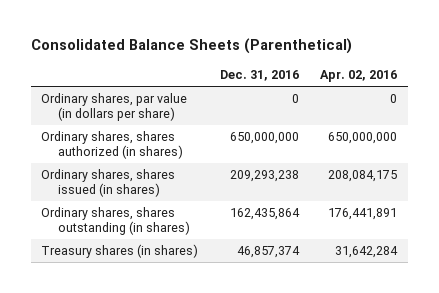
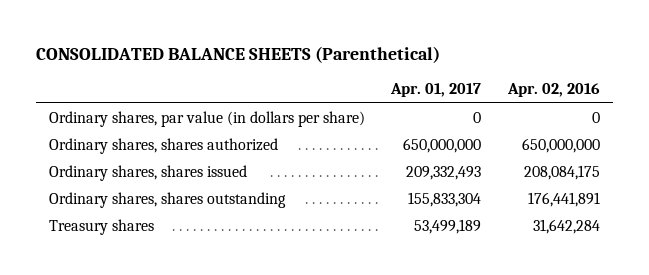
- Consolidated Balance Sheets (Parenthetical)
+ CONSOLIDATED BALANCE SHEETS (Parenthetical)
- | Dec. 31, 2016 | Apr. 02, 2016
+ | Apr. 01, 2017 | Apr. 02, 2016
- Ordinary shares, shares authorized (in shares) | 650,000,000 | 650,000,000
- Ordinary shares, shares issued (in shares) | 209,293,238 | 208,084,175
- Ordinary shares, shares outstanding (in shares) | 162,435,864 | 176,441,891
- Treasury shares (in shares) | 46,857,374 | 31,642,284
+ Ordinary shares, shares authorized | 650,000,000 | 650,000,000
+ Ordinary shares, shares issued | 209,332,493 | 208,084,175
+ Ordinary shares, shares outstanding | 155,833,304 | 176,441,891
+ Treasury shares | 53,499,189 | 31,642,284

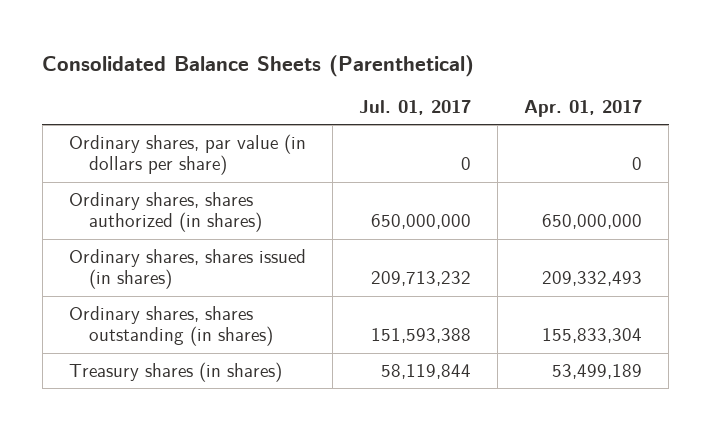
- CONSOLIDATED BALANCE SHEETS (Parenthetical)
+ Consolidated Balance Sheets (Parenthetical)
- | Apr. 01, 2017 | Apr. 02, 2016
+ | Jul. 01, 2017 | Apr. 01, 2017
- Ordinary shares, shares authorized | 650,000,000 | 650,000,000
- Ordinary shares, shares issued | 209,332,493 | 208,084,175
- Ordinary shares, shares outstanding | 155,833,304 | 176,441,891
- Treasury shares | 53,499,189 | 31,642,284
+ Ordinary shares, shares authorized (in shares) | 650,000,000 | 650,000,000
+ Ordinary shares, shares issued (in shares) | 209,713,232 | 209,332,493
+ Ordinary shares, shares outstanding (in shares) | 151,593,388 | 155,833,304
+ Treasury shares (in shares) | 58,119,844 | 53,499,189

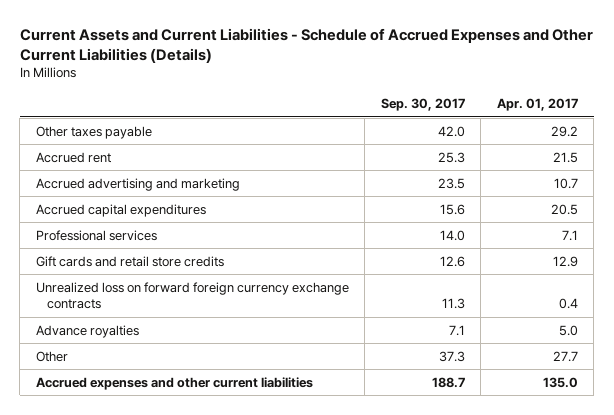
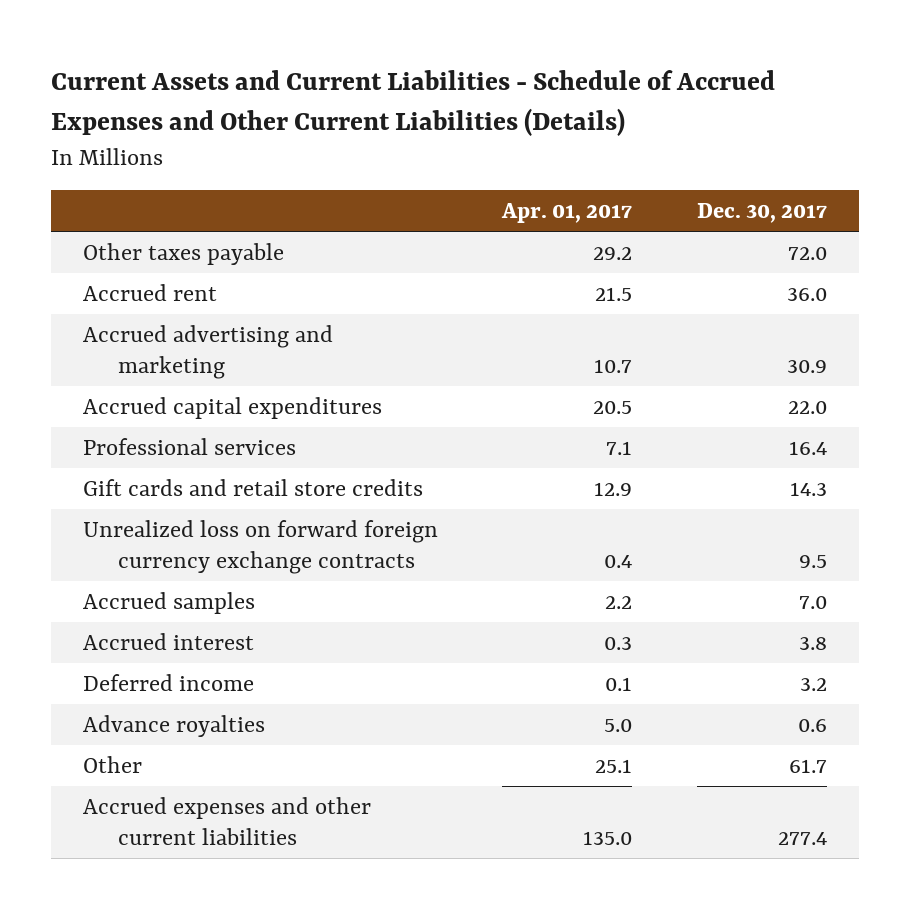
- | Sep. 30, 2017 | Apr. 01, 2017
+ | Apr. 01, 2017 | Dec. 30, 2017
+ Accrued samples | 2.2 | 7.0
+ Accrued interest | 0.3 | 3.8
+ Deferred income | 0.1 | 3.2
- Other | 37.3 | 27.7
+ Other | 25.1 | 61.7

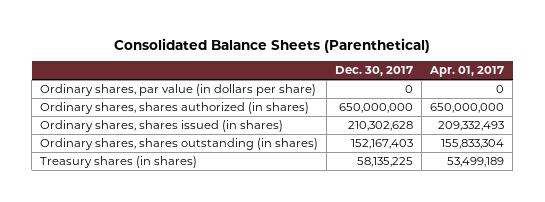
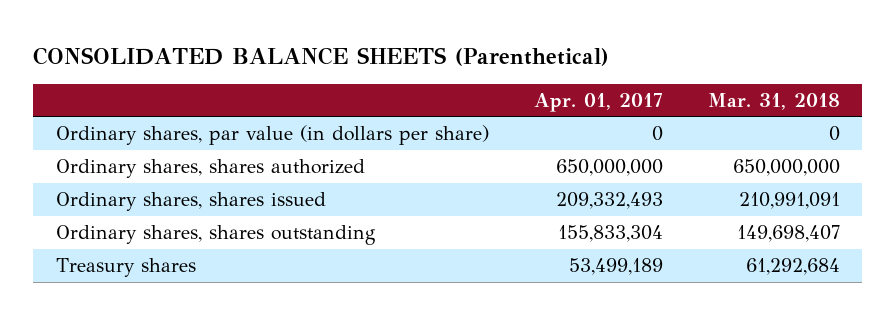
- Consolidated Balance Sheets (Parenthetical)
+ CONSOLIDATED BALANCE SHEETS (Parenthetical)
- | Dec. 30, 2017 | Apr. 01, 2017
+ | Apr. 01, 2017 | Mar. 31, 2018
- Ordinary shares, shares authorized (in shares) | 650,000,000 | 650,000,000
- Ordinary shares, shares issued (in shares) | 210,302,628 | 209,332,493
- Ordinary shares, shares outstanding (in shares) | 152,167,403 | 155,833,304
- Treasury shares (in shares) | 58,135,225 | 53,499,189
+ Ordinary shares, shares authorized | 650,000,000 | 650,000,000
+ Ordinary shares, shares issued | 209,332,493 | 210,991,091
+ Ordinary shares, shares outstanding | 155,833,304 | 149,698,407
+ Treasury shares | 53,499,189 | 61,292,684

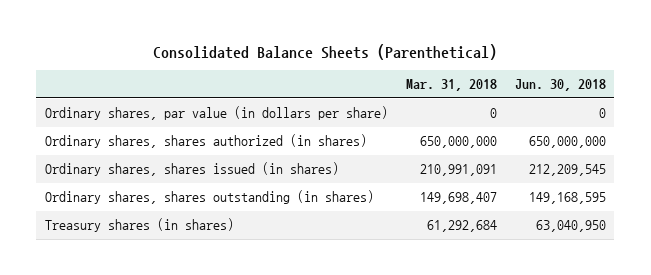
- CONSOLIDATED BALANCE SHEETS (Parenthetical)
+ Consolidated Balance Sheets (Parenthetical)
- | Apr. 01, 2017 | Mar. 31, 2018
+ | Mar. 31, 2018 | Jun. 30, 2018
- Ordinary shares, shares authorized | 650,000,000 | 650,000,000
- Ordinary shares, shares issued | 209,332,493 | 210,991,091
- Ordinary shares, shares outstanding | 155,833,304 | 149,698,407
- Treasury shares | 53,499,189 | 61,292,684
+ Ordinary shares, shares authorized (in shares) | 650,000,000 | 650,000,000
+ Ordinary shares, shares issued (in shares) | 210,991,091 | 212,209,545
+ Ordinary shares, shares outstanding (in shares) | 149,698,407 | 149,168,595
+ Treasury shares (in shares) | 61,292,684 | 63,040,950

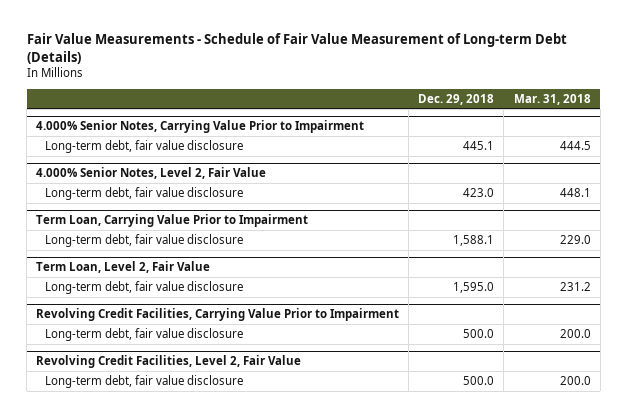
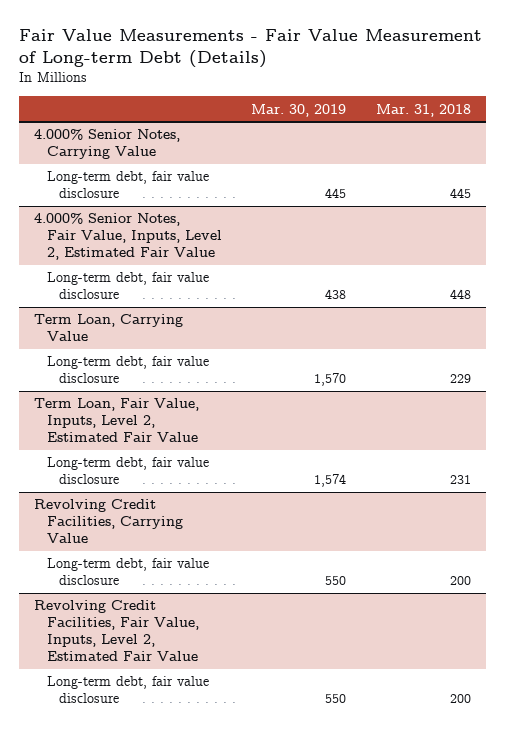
- Fair Value Measurements - Schedule of Fair Value Measurement of Long-term Debt (Details)
+ Fair Value Measurements - Fair Value Measurement of Long-term Debt (Details)
- | Dec. 29, 2018 | Mar. 31, 2018
+ | Mar. 30, 2019 | Mar. 31, 2018
- 4.000% Senior Notes, Carrying Value Prior to Impairment
- Long-term debt, fair value disclosure | 445.1 | 444.5
- 4.000% Senior Notes, Level 2, Fair Value
- Long-term debt, fair value disclosure | 423.0 | 448.1
- Term Loan, Carrying Value Prior to Impairment
- Long-term debt, fair value disclosure | 1,588.1 | 229.0
- Term Loan, Level 2, Fair Value
- Long-term debt, fair value disclosure | 1,595.0 | 231.2
- Revolving Credit Facilities, Carrying Value Prior to Impairment
- Long-term debt, fair value disclosure | 500.0 | 200.0
- Revolving Credit Facilities, Level 2, Fair Value
- Long-term debt, fair value disclosure | 500.0 | 200.0
+ 4.000% Senior Notes, Carrying Value
+ Long-term debt, fair value disclosure | 445 | 445
+ 4.000% Senior Notes, Fair Value, Inputs, Level 2, Estimated Fair Value
+ Long-term debt, fair value disclosure | 438 | 448
+ Term Loan, Carrying Value
+ Long-term debt, fair value disclosure | 1,570 | 229
+ Term Loan, Fair Value, Inputs, Level 2, Estimated Fair Value
+ Long-term debt, fair value disclosure | 1,574 | 231
+ Revolving Credit Facilities, Carrying Value
+ Long-term debt, fair value disclosure | 550 | 200
+ Revolving Credit Facilities, Fair Value, Inputs, Level 2, Estimated Fair Value
+ Long-term debt, fair value disclosure | 550 | 200

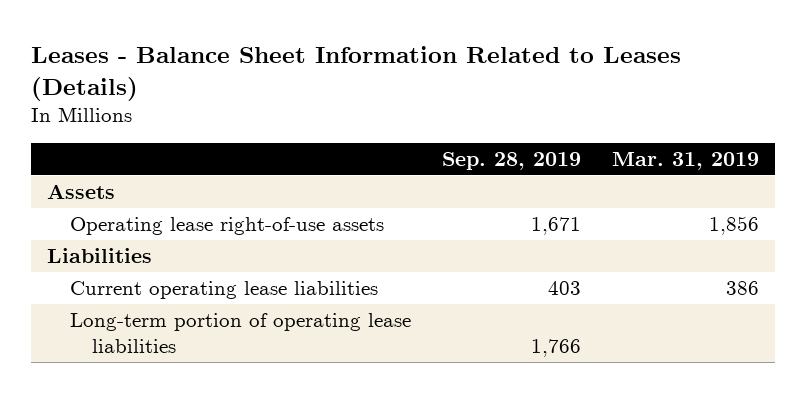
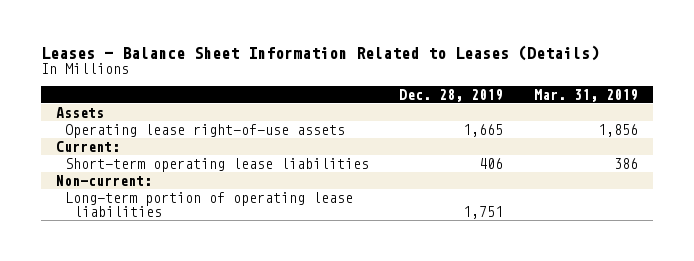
- | Sep. 28, 2019 | Mar. 31, 2019
+ | Dec. 28, 2019 | Mar. 31, 2019
- Liabilities
- Current operating lease liabilities | 403 | 386
+ Current:
+ Short-term operating lease liabilities | 406 | 386
+ Non-current:

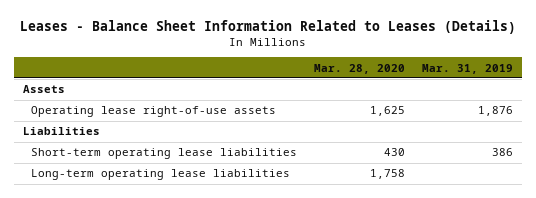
- | Dec. 28, 2019 | Mar. 31, 2019
+ | Mar. 28, 2020 | Mar. 31, 2019
- Operating lease right-of-use assets | 1,665 | 1,856
- Current:
+ Operating lease right-of-use assets | 1,625 | 1,876
+ Liabilities
- Non-current:
- Long-term portion of operating lease liabilities | 1,751 |
+ Long-term operating lease liabilities | 1,758 |

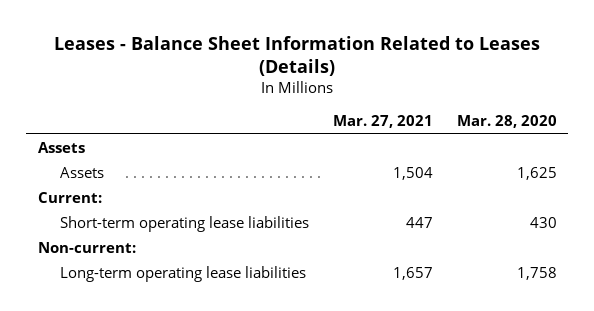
- | Mar. 28, 2020 | Mar. 31, 2019
+ | Mar. 27, 2021 | Mar. 28, 2020
- Operating lease right-of-use assets | 1,625 | 1,876
- Liabilities
+ Assets | 1,504 | 1,625
+ Current:
+ Non-current:

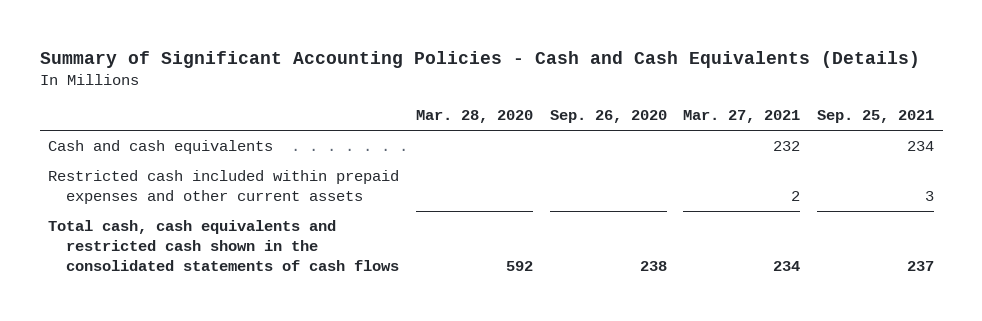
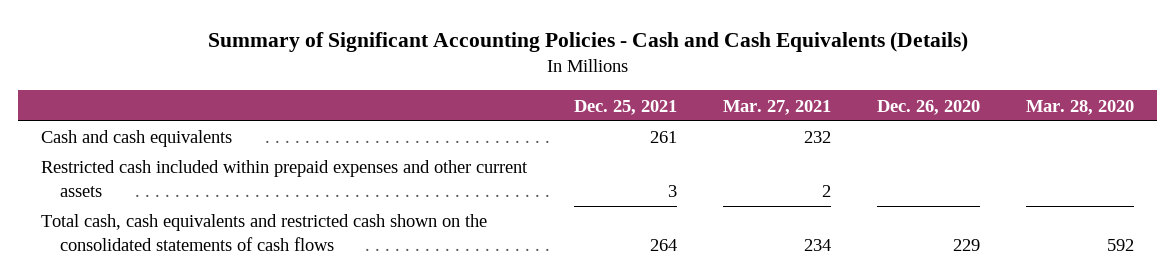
- | Mar. 28, 2020 | Sep. 26, 2020 | Mar. 27, 2021 | Sep. 25, 2021
+ | Dec. 25, 2021 | Mar. 27, 2021 | Dec. 26, 2020 | Mar. 28, 2020
- Total cash, cash equivalents and restricted cash shown in the consolidated statements of cash flows | 592 | 238 | 234 | 237
+ Total cash, cash equivalents and restricted cash shown on the consolidated statements of cash flows | 264 | 234 | 229 | 592

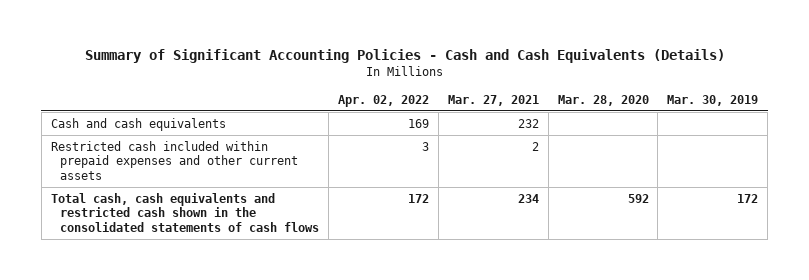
- | Dec. 25, 2021 | Mar. 27, 2021 | Dec. 26, 2020 | Mar. 28, 2020
+ | Apr. 02, 2022 | Mar. 27, 2021 | Mar. 28, 2020 | Mar. 30, 2019
- Total cash, cash equivalents and restricted cash shown on the consolidated statements of cash flows | 264 | 234 | 229 | 592
+ Total cash, cash equivalents and restricted cash shown in the consolidated statements of cash flows | 172 | 234 | 592 | 172

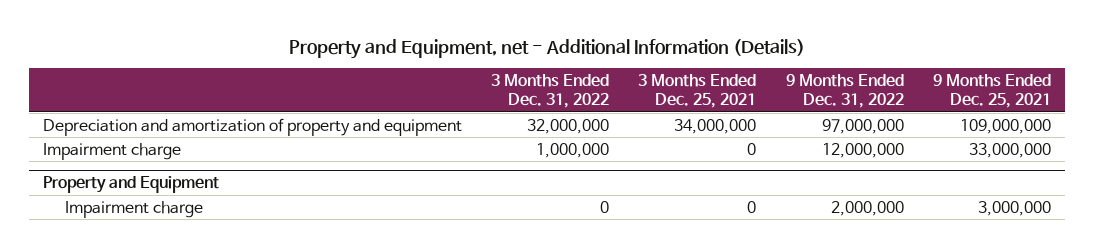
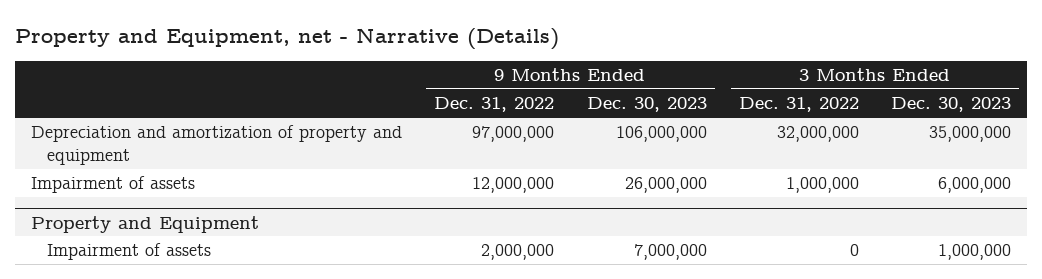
- Property and Equipment, net - Additional Information (Details)
+ Property and Equipment, net - Narrative (Details)
- | 3 Months Ended Dec. 31, 2022 | 3 Months Ended Dec. 25, 2021 | 9 Months Ended Dec. 31, 2022 | 9 Months Ended Dec. 25, 2021
+ | 9 Months Ended Dec. 31, 2022 | 9 Months Ended Dec. 30, 2023 | 3 Months Ended Dec. 31, 2022 | 3 Months Ended Dec. 30, 2023
- Impairment charge | 1,000,000 | 0 | 12,000,000 | 33,000,000
+ Impairment of assets | 12,000,000 | 26,000,000 | 1,000,000 | 6,000,000
@ Property and Equipment
- Impairment charge | 0 | 0 | 2,000,000 | 3,000,000
+ Impairment of assets | 2,000,000 | 7,000,000 | 0 | 1,000,000

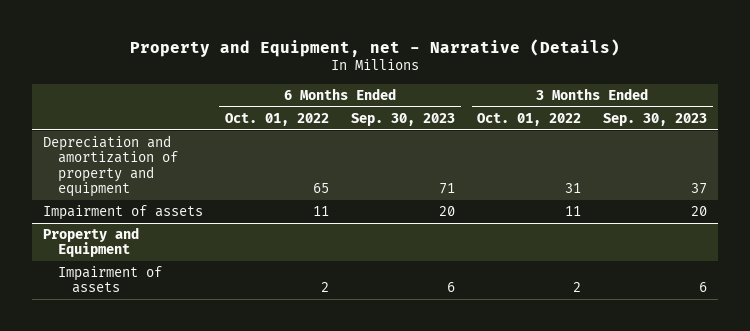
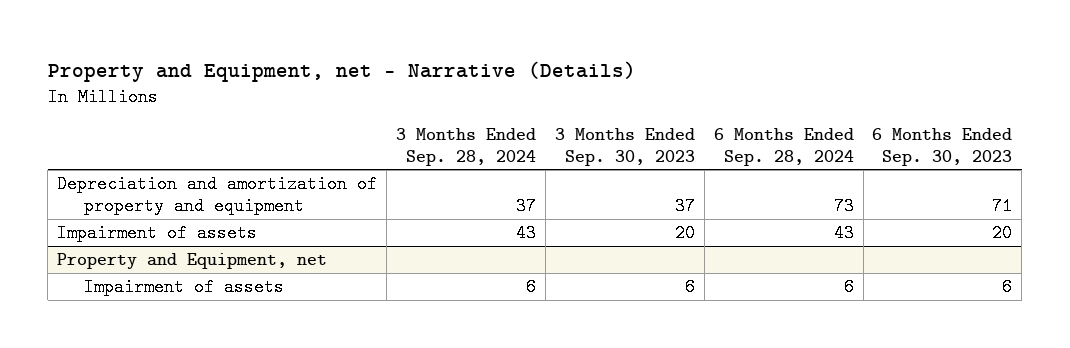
- | 6 Months Ended Oct. 01, 2022 | 6 Months Ended Sep. 30, 2023 | 3 Months Ended Oct. 01, 2022 | 3 Months Ended Sep. 30, 2023
+ | 3 Months Ended Sep. 28, 2024 | 3 Months Ended Sep. 30, 2023 | 6 Months Ended Sep. 28, 2024 | 6 Months Ended Sep. 30, 2023
- Property and Equipment
+ Property and Equipment, net

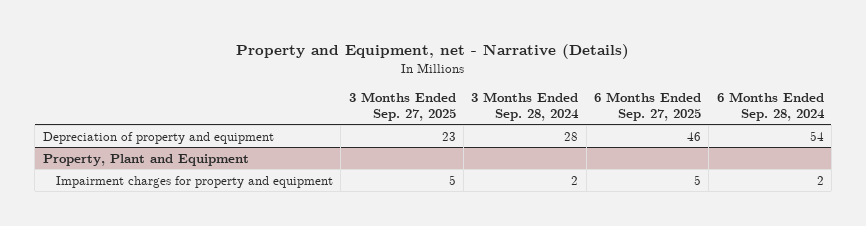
- | 3 Months Ended Sep. 28, 2024 | 3 Months Ended Sep. 30, 2023 | 6 Months Ended Sep. 28, 2024 | 6 Months Ended Sep. 30, 2023
+ | 3 Months Ended Sep. 27, 2025 | 3 Months Ended Sep. 28, 2024 | 6 Months Ended Sep. 27, 2025 | 6 Months Ended Sep. 28, 2024
- Depreciation and amortization of property and equipment | 37 | 37 | 73 | 71
- Impairment of assets | 43 | 20 | 43 | 20
- Property and Equipment, net
- Impairment of assets | 6 | 6 | 6 | 6
+ Depreciation of property and equipment | 23 | 28 | 46 | 54
+ Property, Plant and Equipment
+ Impairment charges for property and equipment | 5 | 2 | 5 | 2

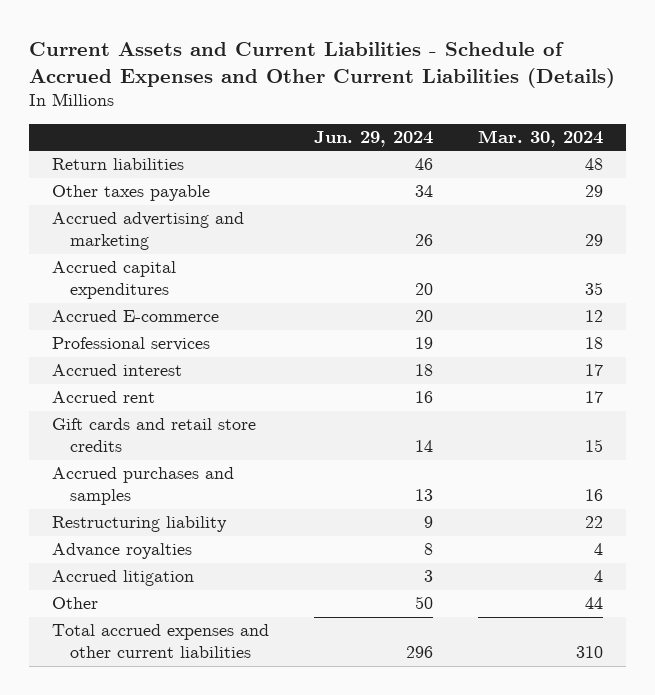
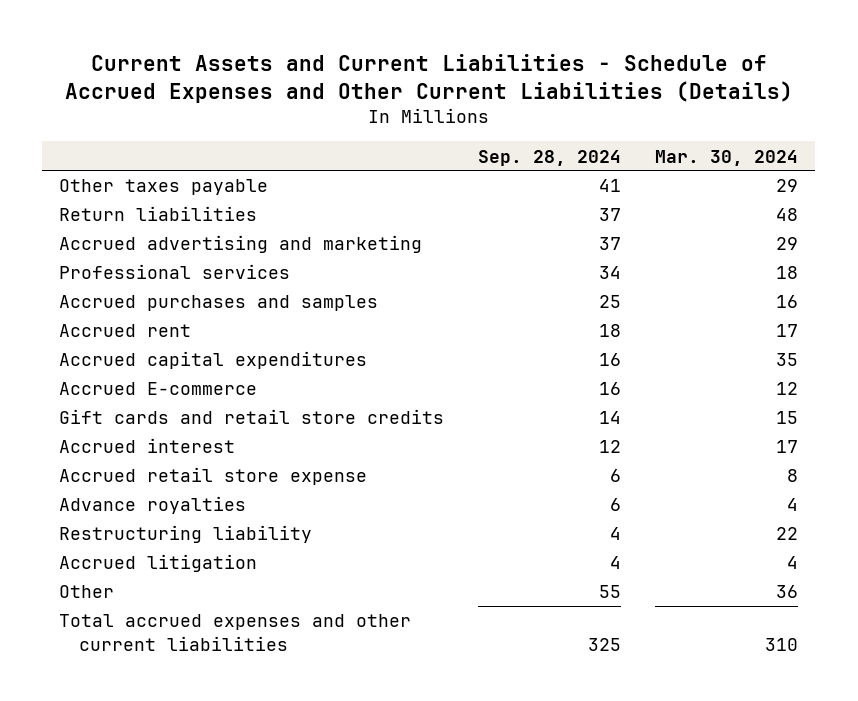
- | Jun. 29, 2024 | Mar. 30, 2024
+ | Sep. 28, 2024 | Mar. 30, 2024
moved down: Return liabilities | 37 | 48
moved up: Accrued purchases and samples | 25 | 16
moved down: Accrued capital expenditures | 16 | 35
moved down: Accrued E-commerce | 16 | 12
moved down: Accrued interest | 12 | 17
+ Accrued retail store expense | 6 | 8
moved down: Restructuring liability | 4 | 22
- Other | 50 | 44
+ Other | 55 | 36

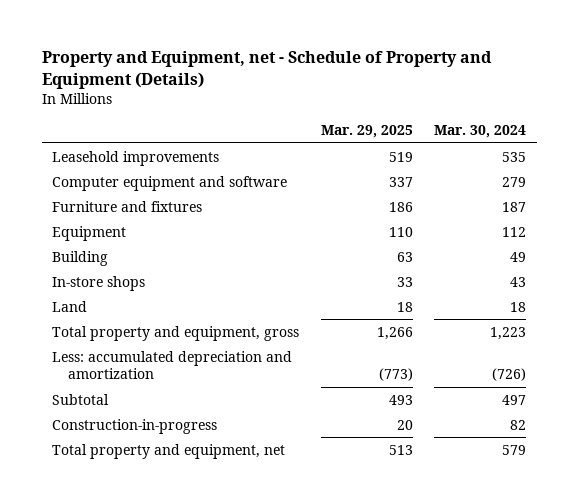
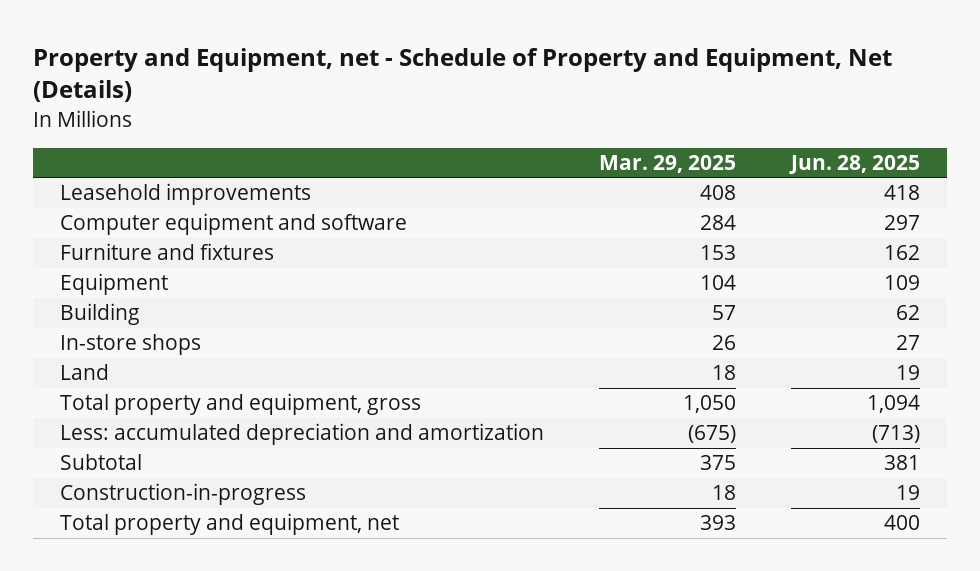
- Property and Equipment, net - Schedule of Property and Equipment (Details)
+ Property and Equipment, net - Schedule of Property and Equipment, Net (Details)
- | Mar. 29, 2025 | Mar. 30, 2024
+ | Mar. 29, 2025 | Jun. 28, 2025
- Leasehold improvements | 519 | 535
- Computer equipment and software | 337 | 279
- Furniture and fixtures | 186 | 187
- Equipment | 110 | 112
- Building | 63 | 49
- In-store shops | 33 | 43
+ Leasehold improvements | 408 | 418
+ Computer equipment and software | 284 | 297
+ Furniture and fixtures | 153 | 162
+ Equipment | 104 | 109
+ Building | 57 | 62
+ In-store shops | 26 | 27
- Total property and equipment, gross | 1,266 | 1,223
- Less: accumulated depreciation and amortization | (773) | (726)
- Subtotal | 493 | 497
- Construction-in-progress | 20 | 82
- Total property and equipment, net | 513 | 579
+ Total property and equipment, gross | 1,050 | 1,094
+ Less: accumulated depreciation and amortization | (675) | (713)
+ Subtotal | 375 | 381
+ Construction-in-progress | 18 | 19
+ Total property and equipment, net | 393 | 400

